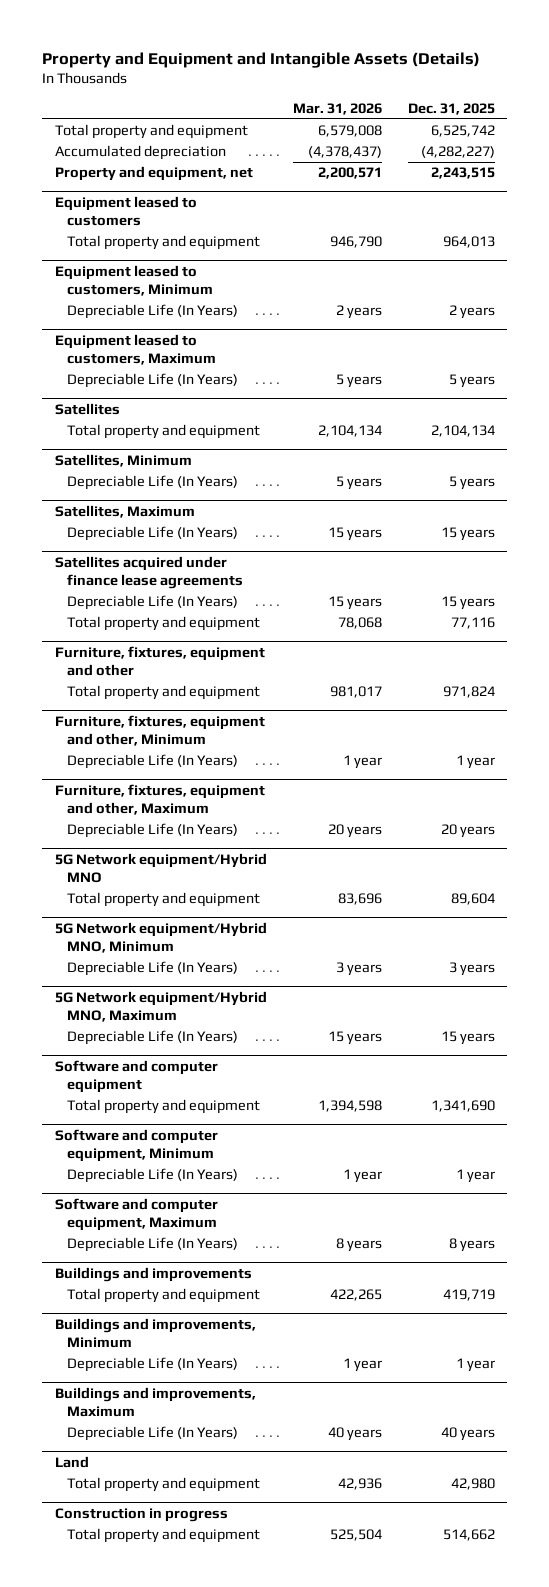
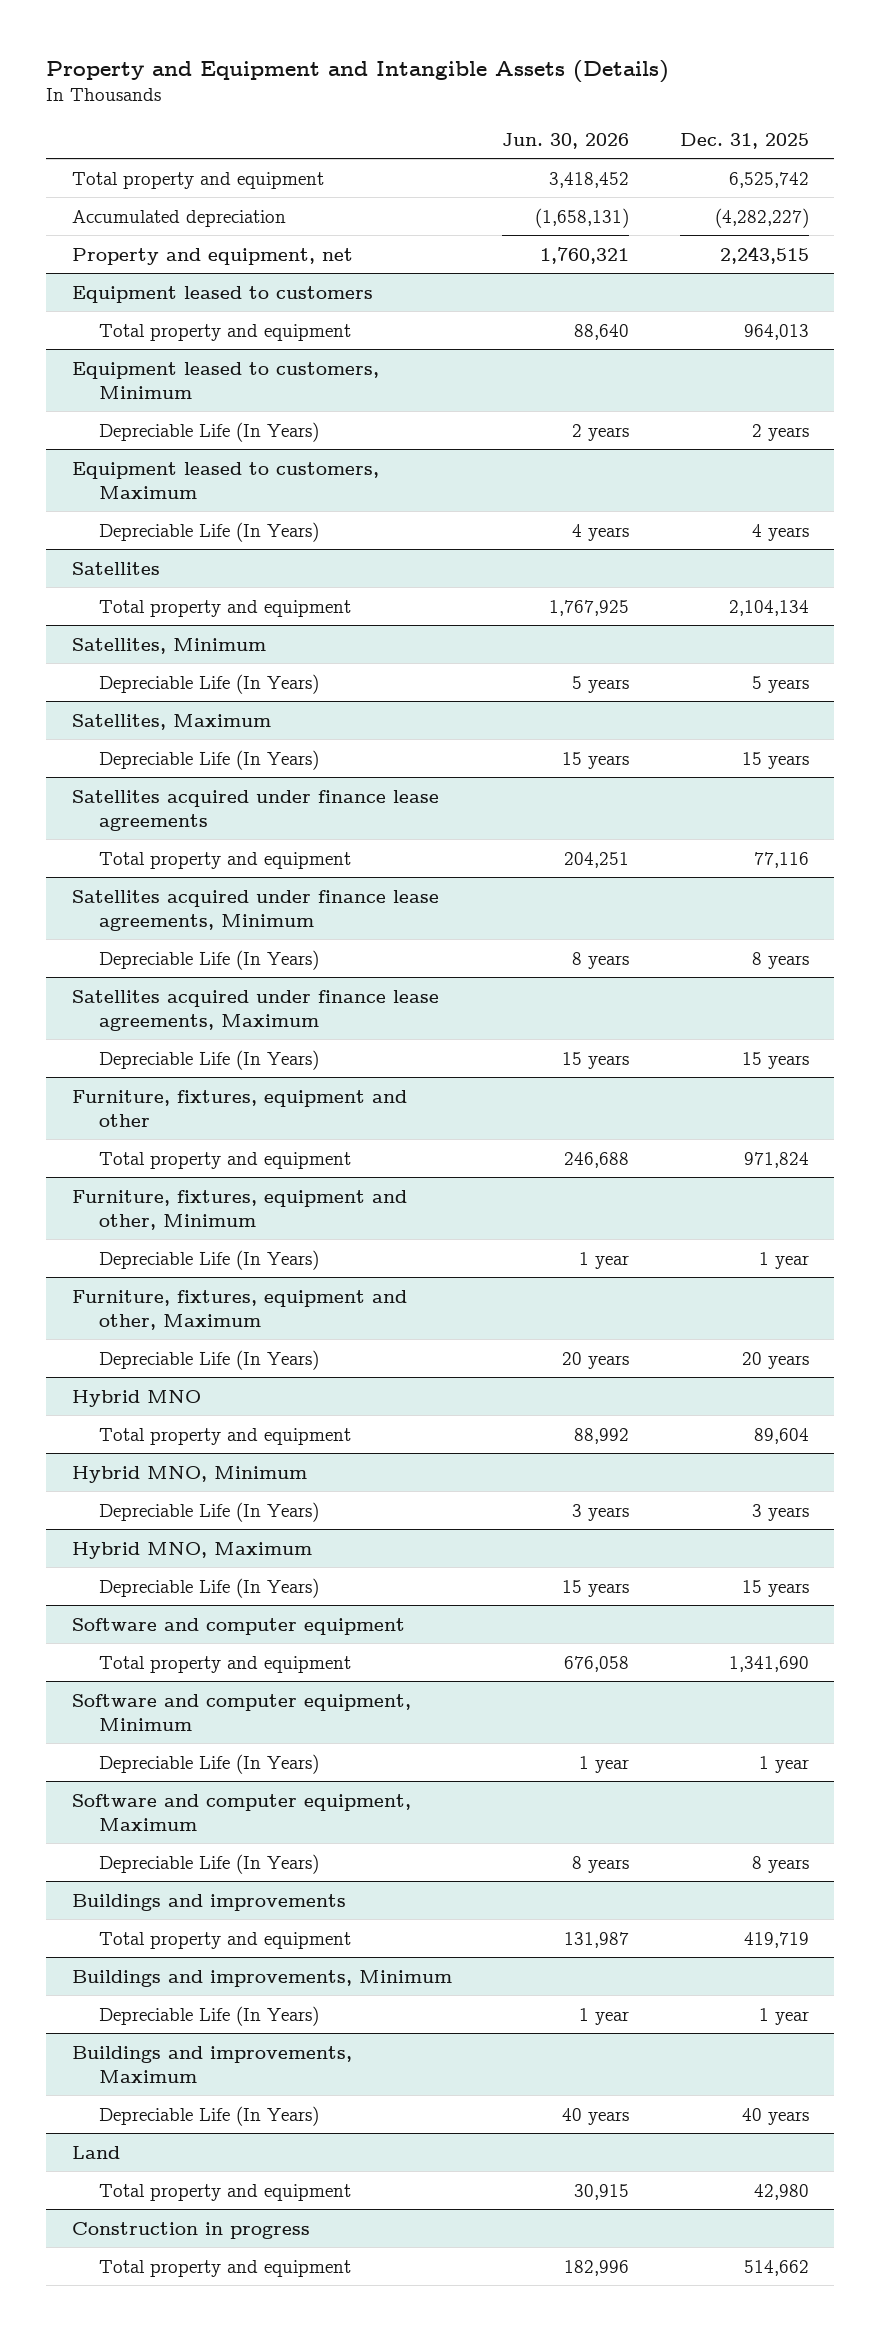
- | Mar. 31, 2026 | Dec. 31, 2025
+ | Jun. 30, 2026 | Dec. 31, 2025
@ Equipment leased to customers, Maximum
- Depreciable Life (In Years) | 5 years | 5 years
+ Depreciable Life (In Years) | 4 years | 4 years
@ Satellites acquired under finance lease agreements
- Depreciable Life (In Years) | 15 years | 15 years
+ Satellites acquired under finance lease agreements, Minimum
+ Depreciable Life (In Years) | 8 years | 8 years
+ Satellites acquired under finance lease agreements, Maximum
+ Depreciable Life (In Years) | 15 years | 15 years
- 5G Network equipment/Hybrid MNO
+ Hybrid MNO
- 5G Network equipment/Hybrid MNO, Minimum
+ Hybrid MNO, Minimum
- 5G Network equipment/Hybrid MNO, Maximum
+ Hybrid MNO, Maximum

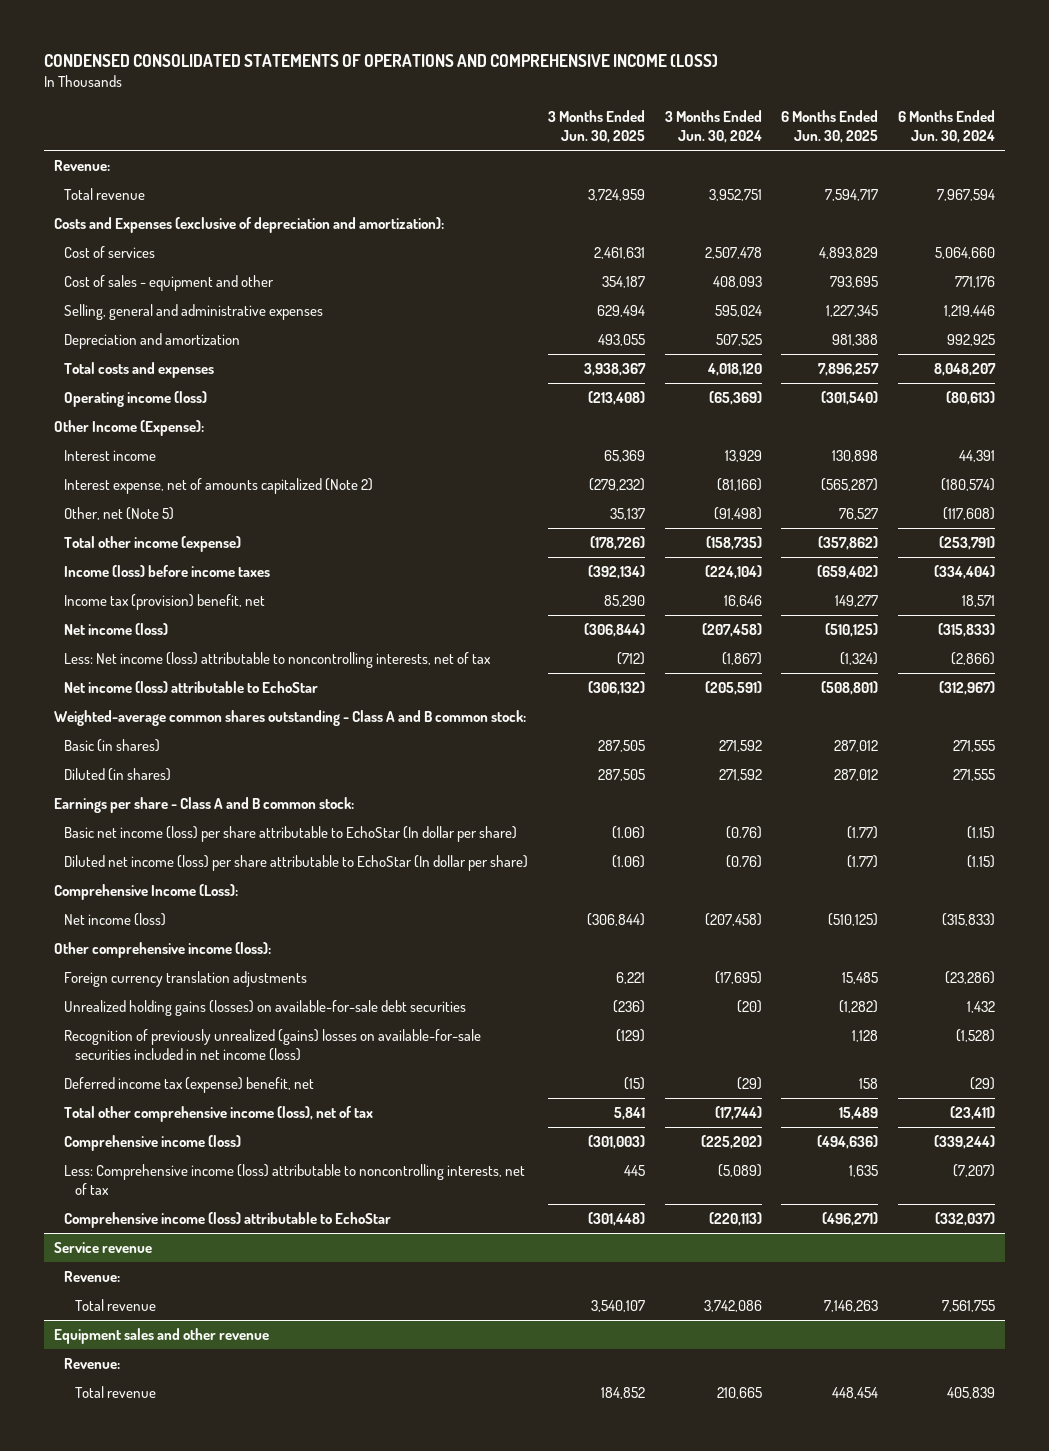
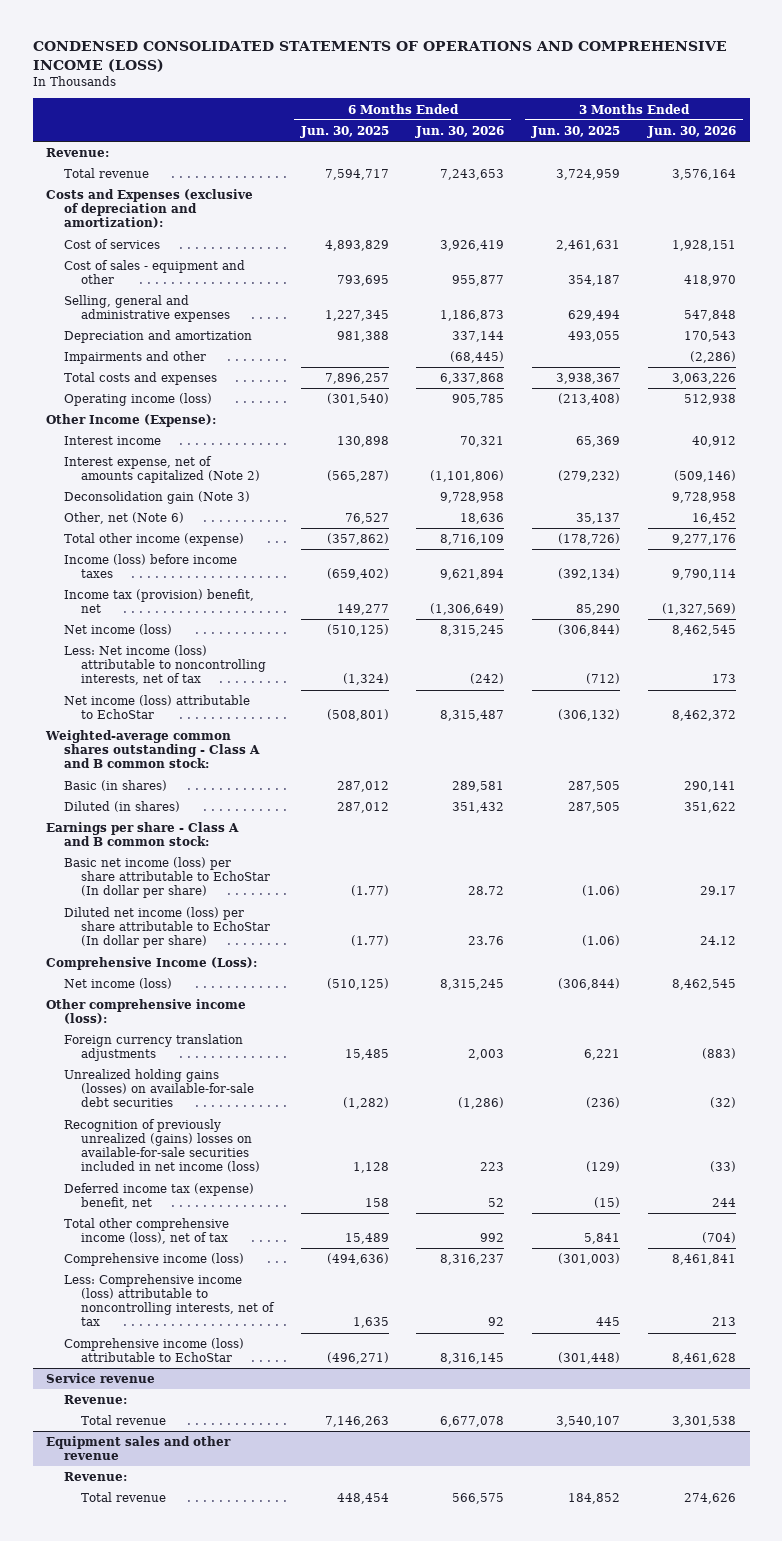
- | 3 Months Ended Jun. 30, 2025 | 3 Months Ended Jun. 30, 2024 | 6 Months Ended Jun. 30, 2025 | 6 Months Ended Jun. 30, 2024
+ | 6 Months Ended Jun. 30, 2025 | 6 Months Ended Jun. 30, 2026 | 3 Months Ended Jun. 30, 2025 | 3 Months Ended Jun. 30, 2026
+ Impairments and other | | (68,445) | | (2,286)
- Other, net (Note 5) | 35,137 | (91,498) | 76,527 | (117,608)
+ Deconsolidation gain (Note 3) | | 9,728,958 | | 9,728,958
+ Other, net (Note 6) | 76,527 | 18,636 | 35,137 | 16,452

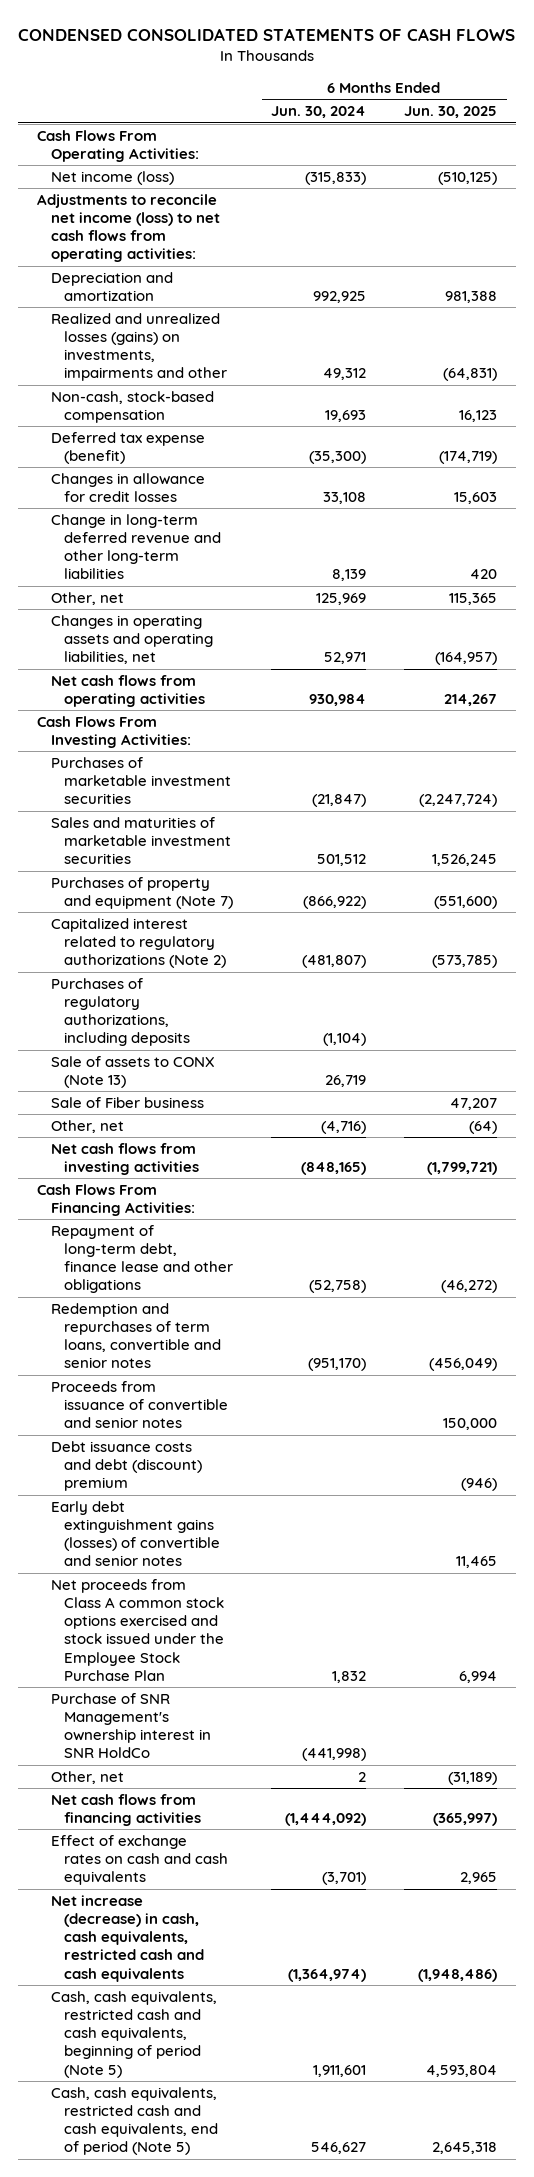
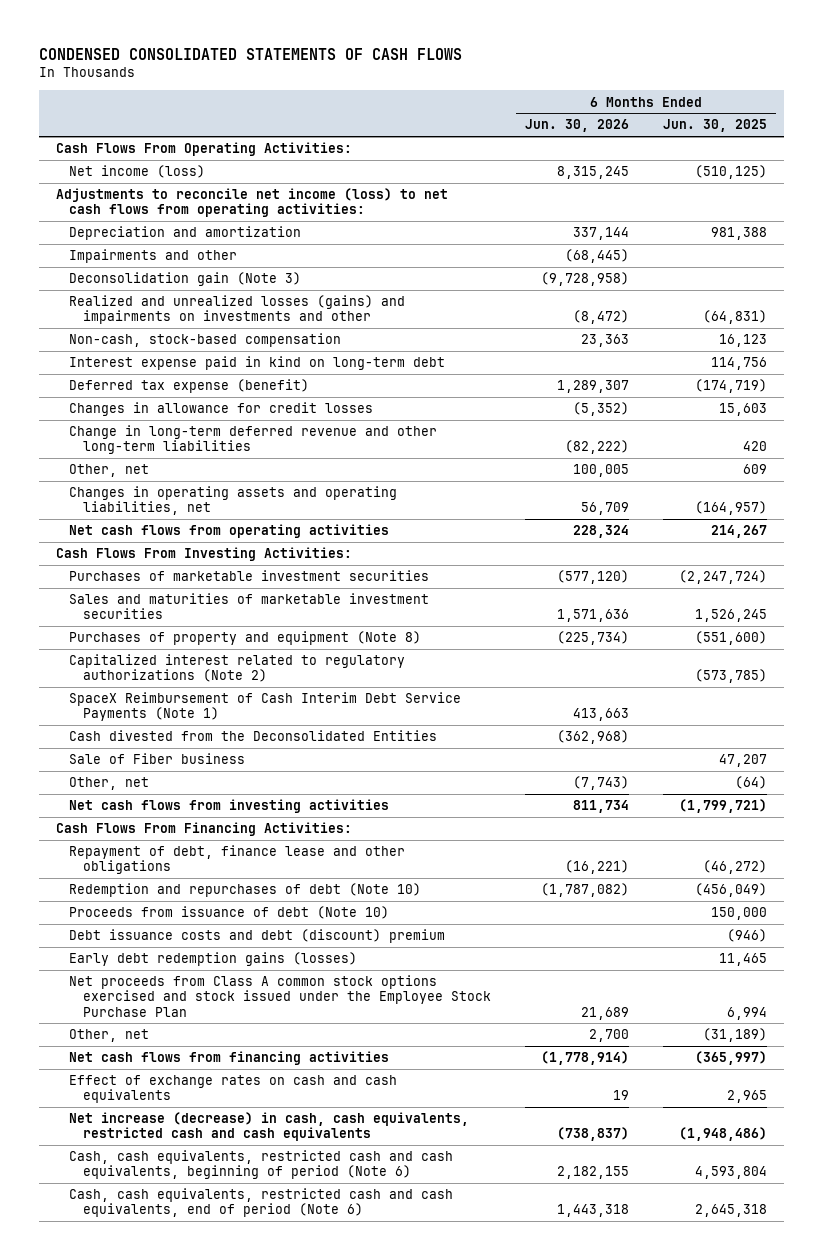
- | 6 Months Ended Jun. 30, 2024 | 6 Months Ended Jun. 30, 2025
+ | 6 Months Ended Jun. 30, 2026 | 6 Months Ended Jun. 30, 2025
- Realized and unrealized losses (gains) on investments, impairments and other | 49,312 | (64,831)
+ Impairments and other | (68,445) |
+ Deconsolidation gain (Note 3) | (9,728,958) |
+ Realized and unrealized losses (gains) and impairments on investments and other | (8,472) | (64,831)
+ Interest expense paid in kind on long-term debt | | 114,756
- Other, net | 125,969 | 115,365
+ Other, net | 100,005 | 609
- Purchases of property and equipment (Note 7) | (866,922) | (551,600)
+ Purchases of property and equipment (Note 8) | (225,734) | (551,600)
- Purchases of regulatory authorizations, including deposits | (1,104) |
- Sale of assets to CONX (Note 13) | 26,719 |
+ SpaceX Reimbursement of Cash Interim Debt Service Payments (Note 1) | 413,663 |
+ Cash divested from the Deconsolidated Entities | (362,968) |
- Repayment of long-term debt, finance lease and other obligations | (52,758) | (46,272)
- Redemption and repurchases of term loans, convertible and senior notes | (951,170) | (456,049)
- Proceeds from issuance of convertible and senior notes | | 150,000
+ Repayment of debt, finance lease and other obligations | (16,221) | (46,272)
+ Redemption and repurchases of debt (Note 10) | (1,787,082) | (456,049)
+ Proceeds from issuance of debt (Note 10) | | 150,000
- Early debt extinguishment gains (losses) of convertible and senior notes | | 11,465
+ Early debt redemption gains (losses) | | 11,465
- Purchase of SNR Management's ownership interest in SNR HoldCo | (441,998) |
- Cash, cash equivalents, restricted cash and cash equivalents, beginning of period (Note 5) | 1,911,601 | 4,593,804
- Cash, cash equivalents, restricted cash and cash equivalents, end of period (Note 5) | 546,627 | 2,645,318
+ Cash, cash equivalents, restricted cash and cash equivalents, beginning of period (Note 6) | 2,182,155 | 4,593,804
+ Cash, cash equivalents, restricted cash and cash equivalents, end of period (Note 6) | 1,443,318 | 2,645,318

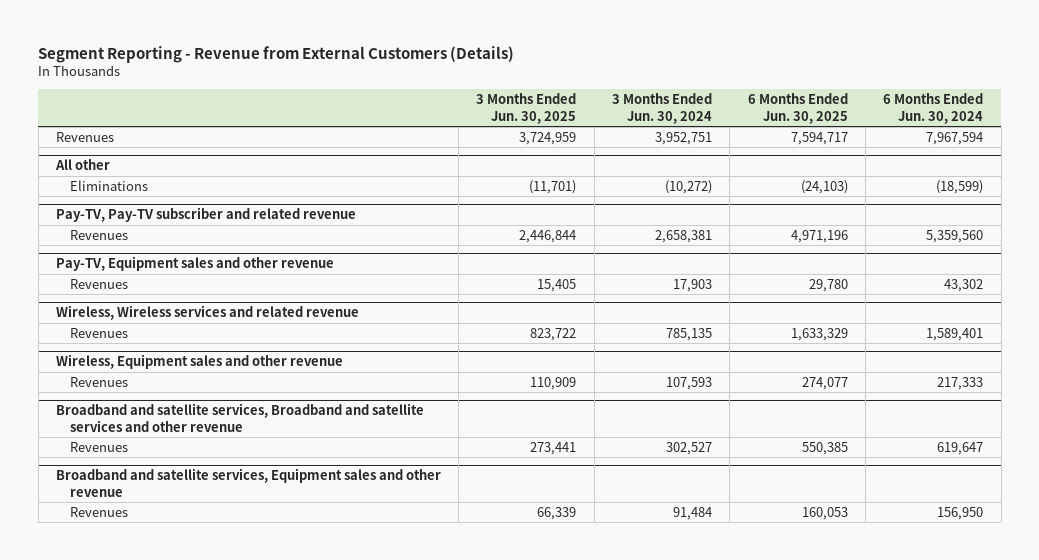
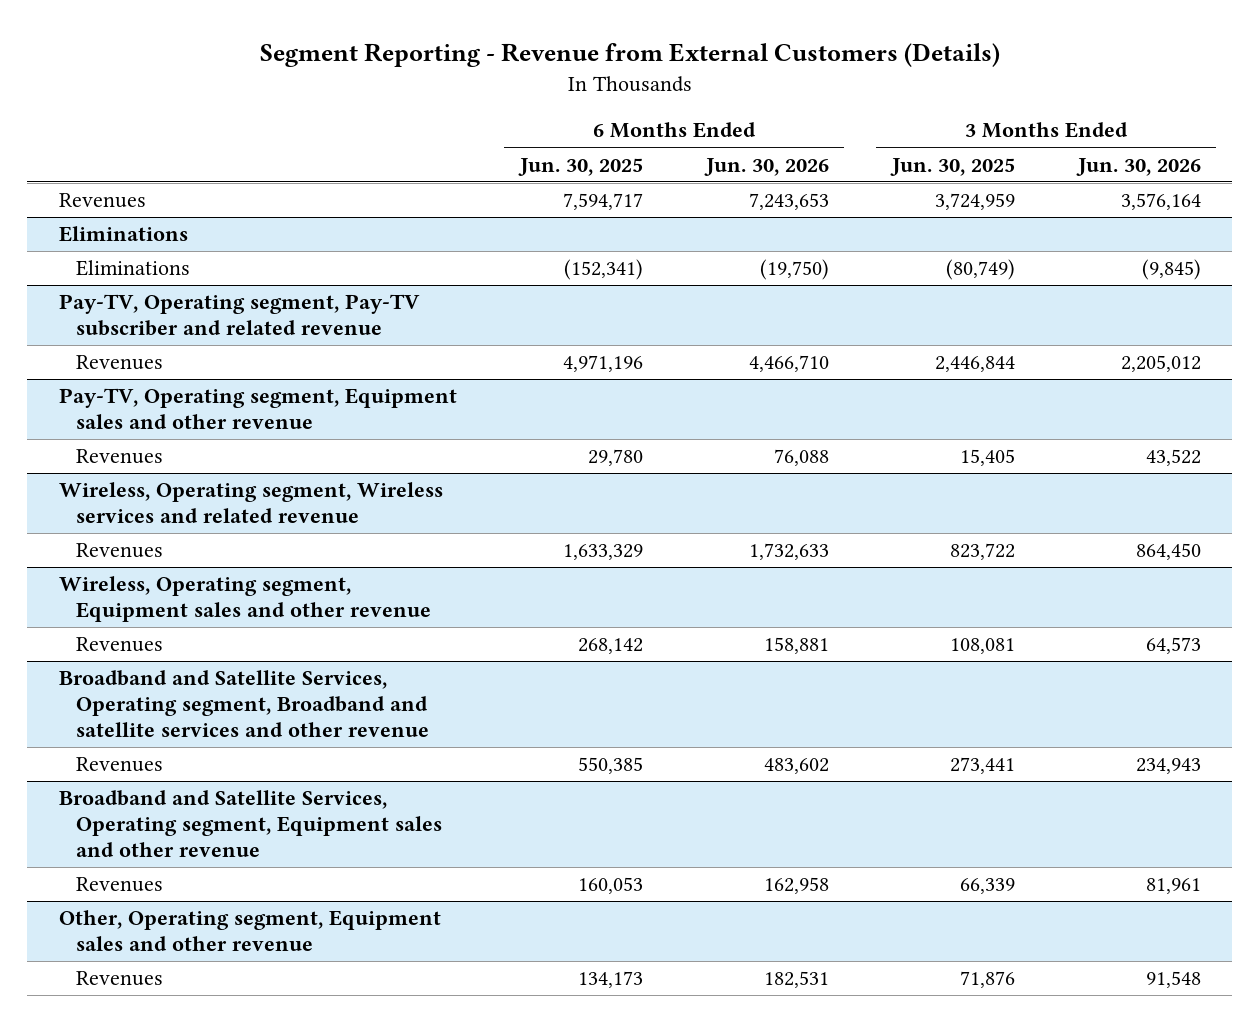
- | 3 Months Ended Jun. 30, 2025 | 3 Months Ended Jun. 30, 2024 | 6 Months Ended Jun. 30, 2025 | 6 Months Ended Jun. 30, 2024
+ | 6 Months Ended Jun. 30, 2025 | 6 Months Ended Jun. 30, 2026 | 3 Months Ended Jun. 30, 2025 | 3 Months Ended Jun. 30, 2026
- All other
- Eliminations | (11,701) | (10,272) | (24,103) | (18,599)
- Pay-TV, Pay-TV subscriber and related revenue
+ Eliminations
+ Eliminations | (152,341) | (19,750) | (80,749) | (9,845)
+ Pay-TV, Operating segment, Pay-TV subscriber and related revenue
- Pay-TV, Equipment sales and other revenue
+ Pay-TV, Operating segment, Equipment sales and other revenue
- Wireless, Wireless services and related revenue
+ Wireless, Operating segment, Wireless services and related revenue
- Wireless, Equipment sales and other revenue
- Revenues | 110,909 | 107,593 | 274,077 | 217,333
- Broadband and satellite services, Broadband and satellite services and other revenue
+ Wireless, Operating segment, Equipment sales and other revenue
+ Revenues | 268,142 | 158,881 | 108,081 | 64,573
+ Broadband and Satellite Services, Operating segment, Broadband and satellite services and other revenue
- Broadband and satellite services, Equipment sales and other revenue
+ Broadband and Satellite Services, Operating segment, Equipment sales and other revenue
+ Other, Operating segment, Equipment sales and other revenue
+ Revenues | 134,173 | 182,531 | 71,876 | 91,548

